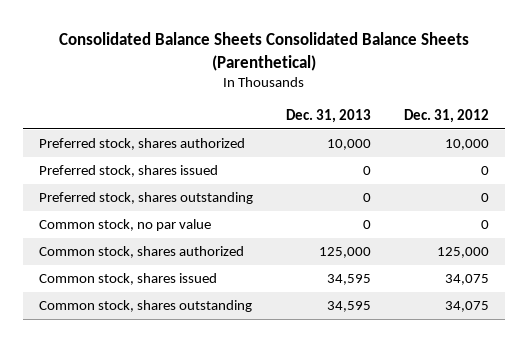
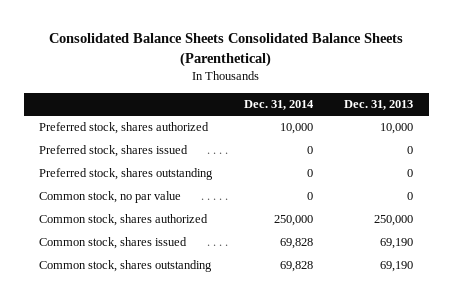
- | Dec. 31, 2013 | Dec. 31, 2012
+ | Dec. 31, 2014 | Dec. 31, 2013
- Common stock, shares authorized | 125,000 | 125,000
- Common stock, shares issued | 34,595 | 34,075
- Common stock, shares outstanding | 34,595 | 34,075
+ Common stock, shares authorized | 250,000 | 250,000
+ Common stock, shares issued | 69,828 | 69,190
+ Common stock, shares outstanding | 69,828 | 69,190

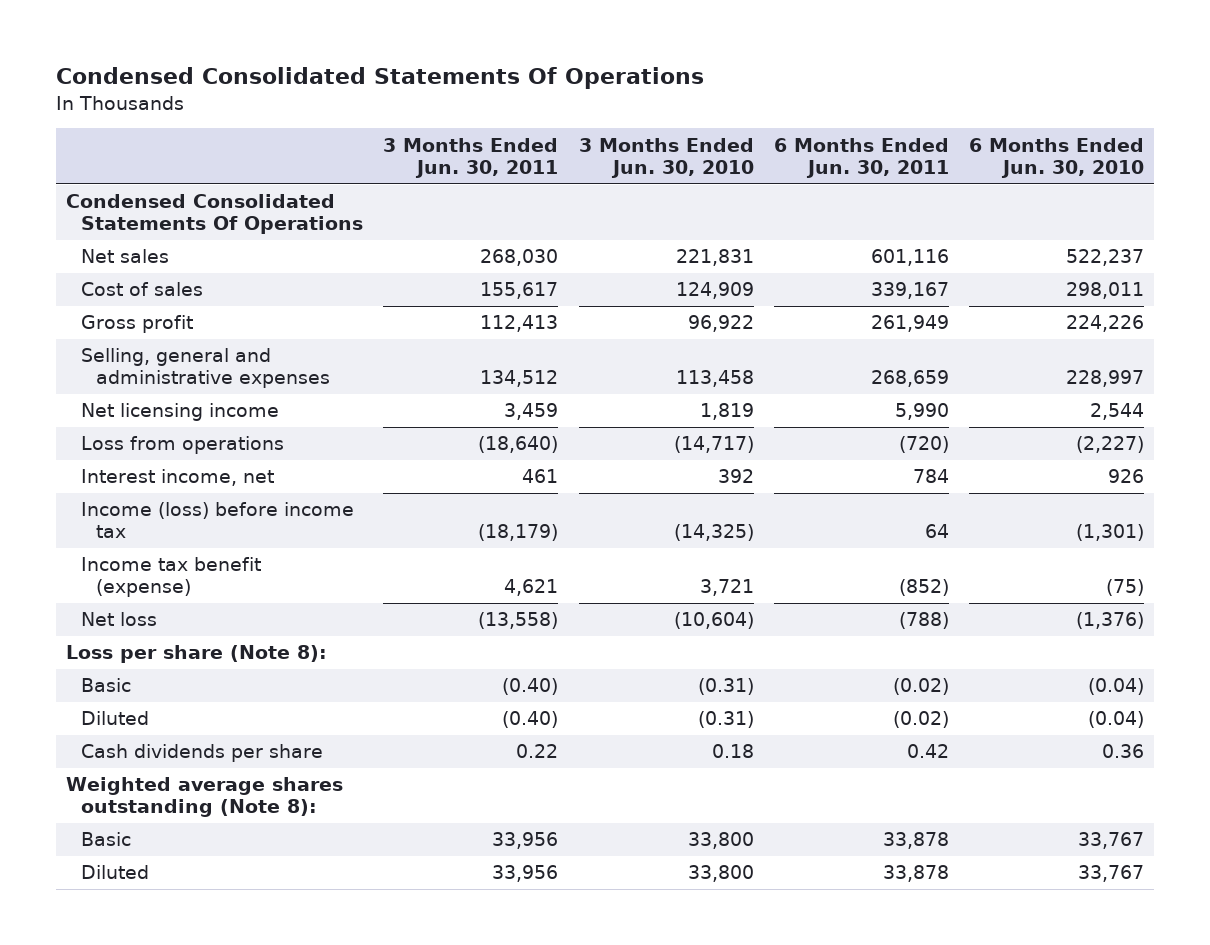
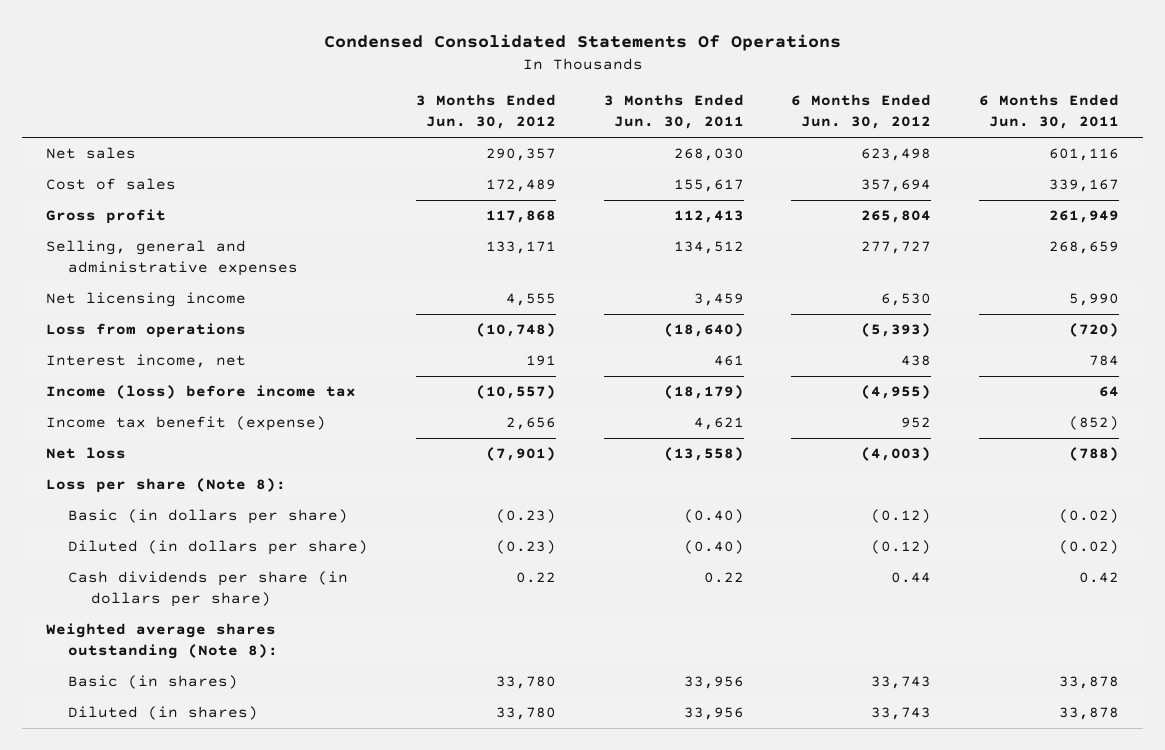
- | 3 Months Ended Jun. 30, 2011 | 3 Months Ended Jun. 30, 2010 | 6 Months Ended Jun. 30, 2011 | 6 Months Ended Jun. 30, 2010
+ | 3 Months Ended Jun. 30, 2012 | 3 Months Ended Jun. 30, 2011 | 6 Months Ended Jun. 30, 2012 | 6 Months Ended Jun. 30, 2011
- Condensed Consolidated Statements Of Operations
- Basic | (0.40) | (0.31) | (0.02) | (0.04)
- Diluted | (0.40) | (0.31) | (0.02) | (0.04)
- Cash dividends per share | 0.22 | 0.18 | 0.42 | 0.36
+ Basic (in dollars per share) | (0.23) | (0.40) | (0.12) | (0.02)
+ Diluted (in dollars per share) | (0.23) | (0.40) | (0.12) | (0.02)
+ Cash dividends per share (in dollars per share) | 0.22 | 0.22 | 0.44 | 0.42
- Basic | 33,956 | 33,800 | 33,878 | 33,767
- Diluted | 33,956 | 33,800 | 33,878 | 33,767
+ Basic (in shares) | 33,780 | 33,956 | 33,743 | 33,878
+ Diluted (in shares) | 33,780 | 33,956 | 33,743 | 33,878

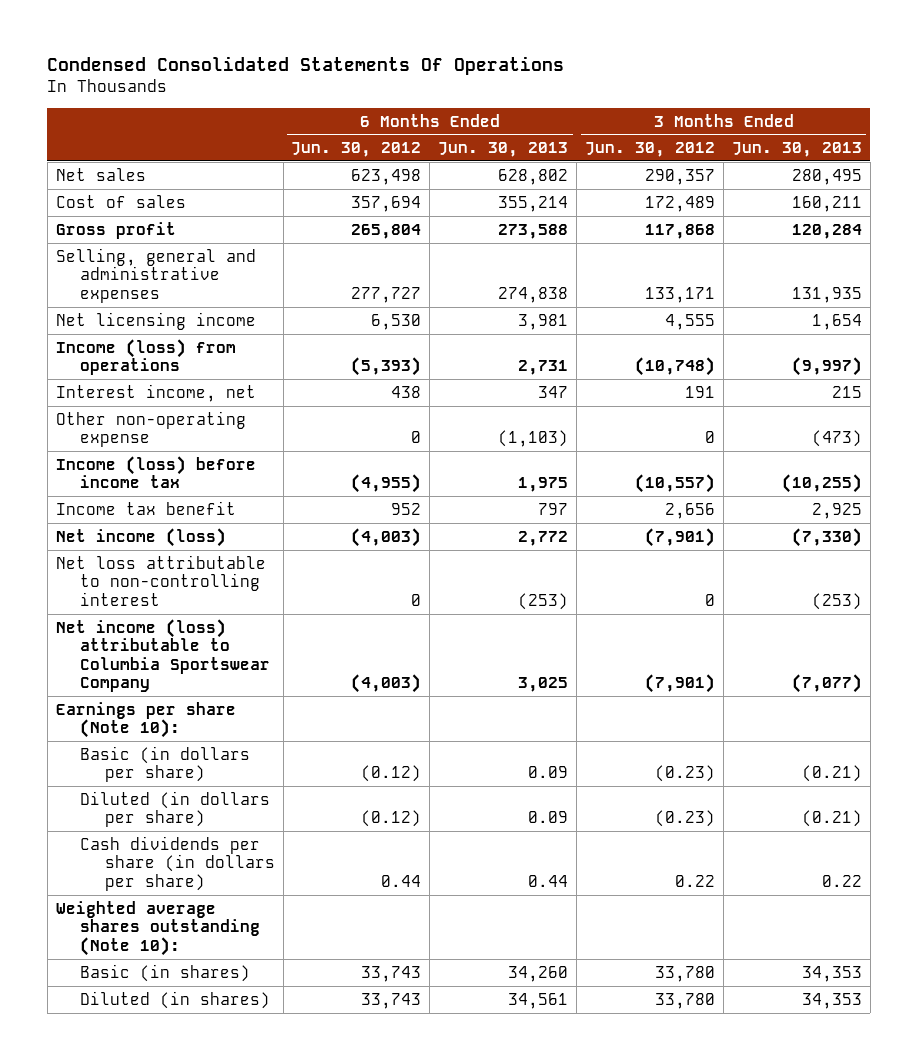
- | 3 Months Ended Jun. 30, 2012 | 3 Months Ended Jun. 30, 2011 | 6 Months Ended Jun. 30, 2012 | 6 Months Ended Jun. 30, 2011
+ | 6 Months Ended Jun. 30, 2012 | 6 Months Ended Jun. 30, 2013 | 3 Months Ended Jun. 30, 2012 | 3 Months Ended Jun. 30, 2013
- Loss from operations | (10,748) | (18,640) | (5,393) | (720)
+ Income (loss) from operations | (5,393) | 2,731 | (10,748) | (9,997)
+ Other non-operating expense | 0 | (1,103) | 0 | (473)
- Income tax benefit (expense) | 2,656 | 4,621 | 952 | (852)
- Net loss | (7,901) | (13,558) | (4,003) | (788)
- Loss per share (Note 8):
+ Income tax benefit | 952 | 797 | 2,656 | 2,925
+ Net income (loss) | (4,003) | 2,772 | (7,901) | (7,330)
+ Net loss attributable to non-controlling interest | 0 | (253) | 0 | (253)
+ Net income (loss) attributable to Columbia Sportswear Company | (4,003) | 3,025 | (7,901) | (7,077)
+ Earnings per share (Note 10):
- Weighted average shares outstanding (Note 8):
+ Weighted average shares outstanding (Note 10):

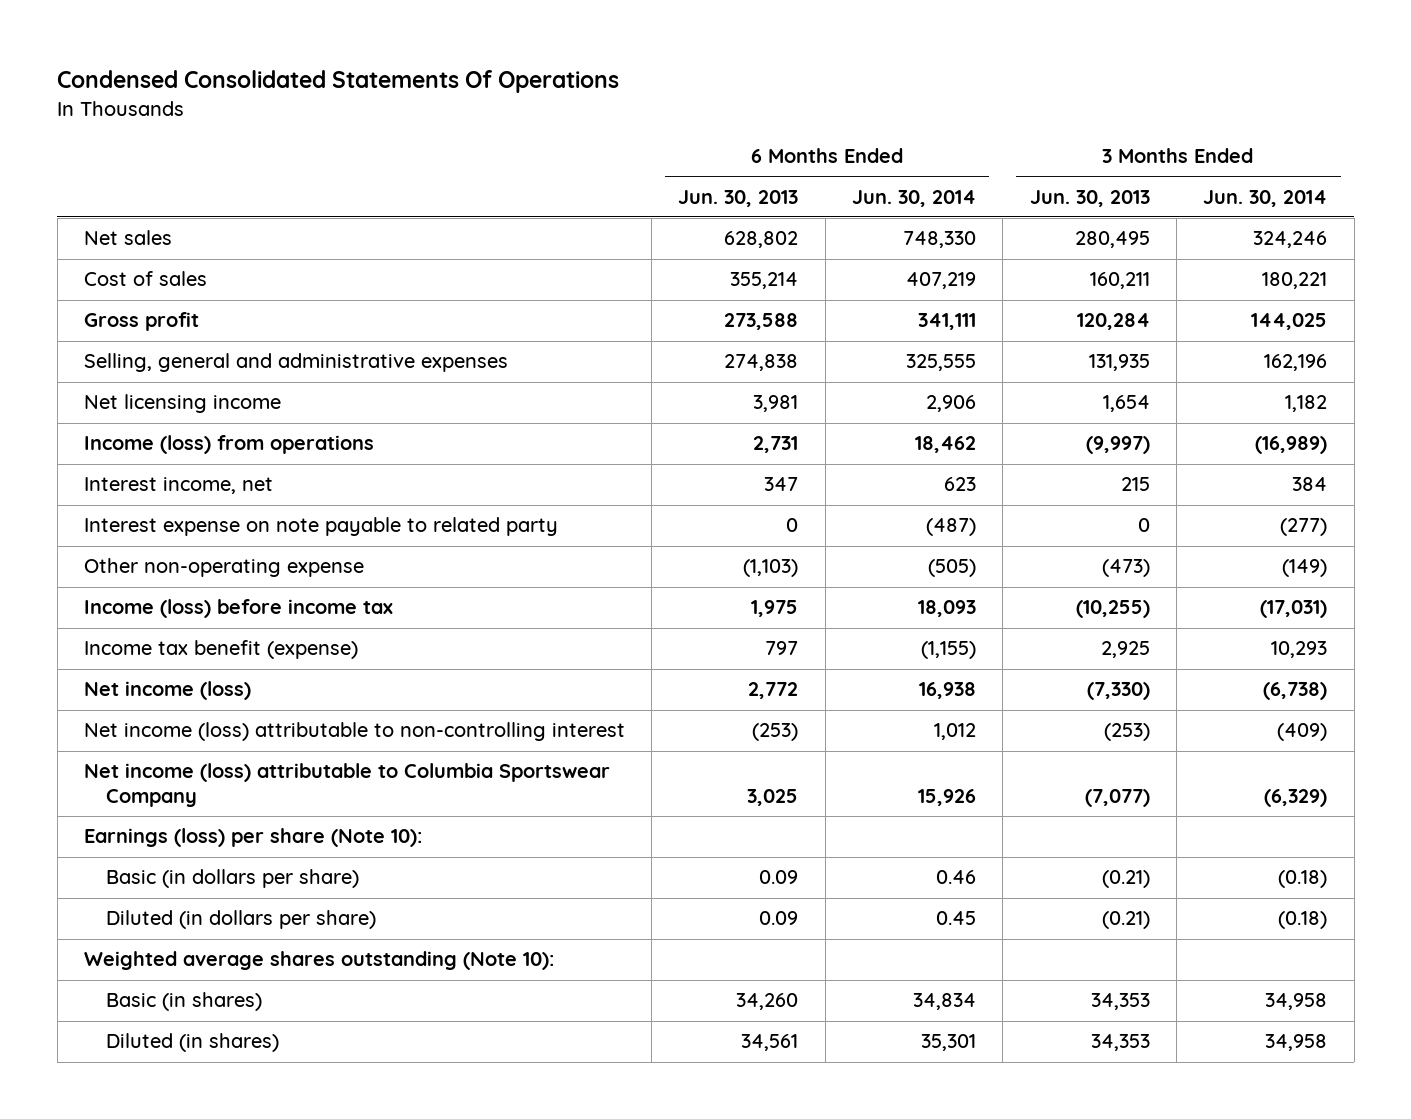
- | 6 Months Ended Jun. 30, 2012 | 6 Months Ended Jun. 30, 2013 | 3 Months Ended Jun. 30, 2012 | 3 Months Ended Jun. 30, 2013
+ | 6 Months Ended Jun. 30, 2013 | 6 Months Ended Jun. 30, 2014 | 3 Months Ended Jun. 30, 2013 | 3 Months Ended Jun. 30, 2014
+ Interest expense on note payable to related party | 0 | (487) | 0 | (277)
- Income tax benefit | 952 | 797 | 2,656 | 2,925
+ Income tax benefit (expense) | 797 | (1,155) | 2,925 | 10,293
- Net loss attributable to non-controlling interest | 0 | (253) | 0 | (253)
+ Net income (loss) attributable to non-controlling interest | (253) | 1,012 | (253) | (409)
- Earnings per share (Note 10):
+ Earnings (loss) per share (Note 10):
- Cash dividends per share (in dollars per share) | 0.44 | 0.44 | 0.22 | 0.22

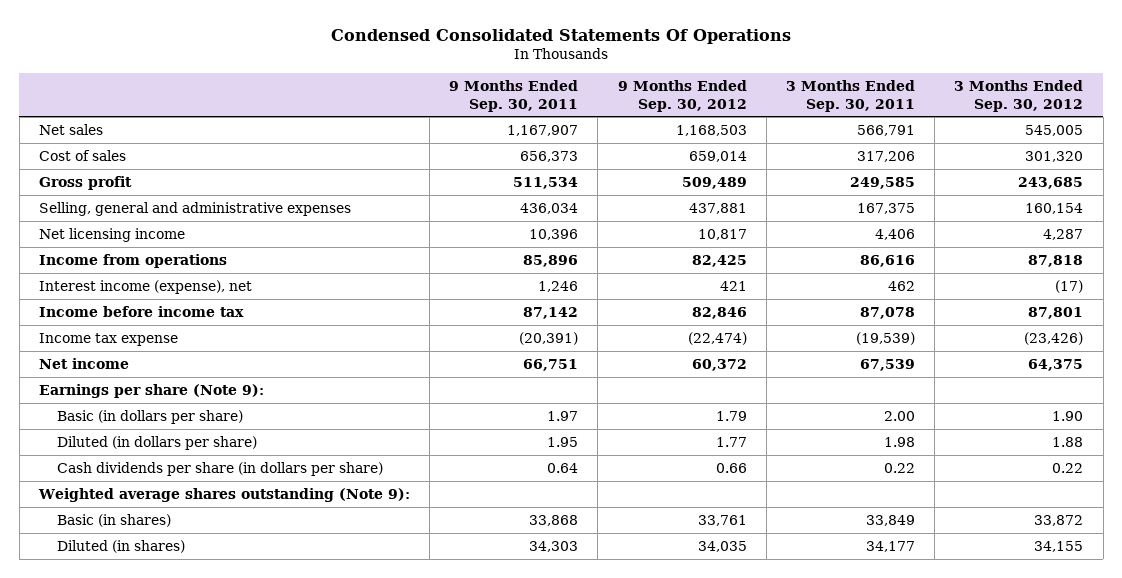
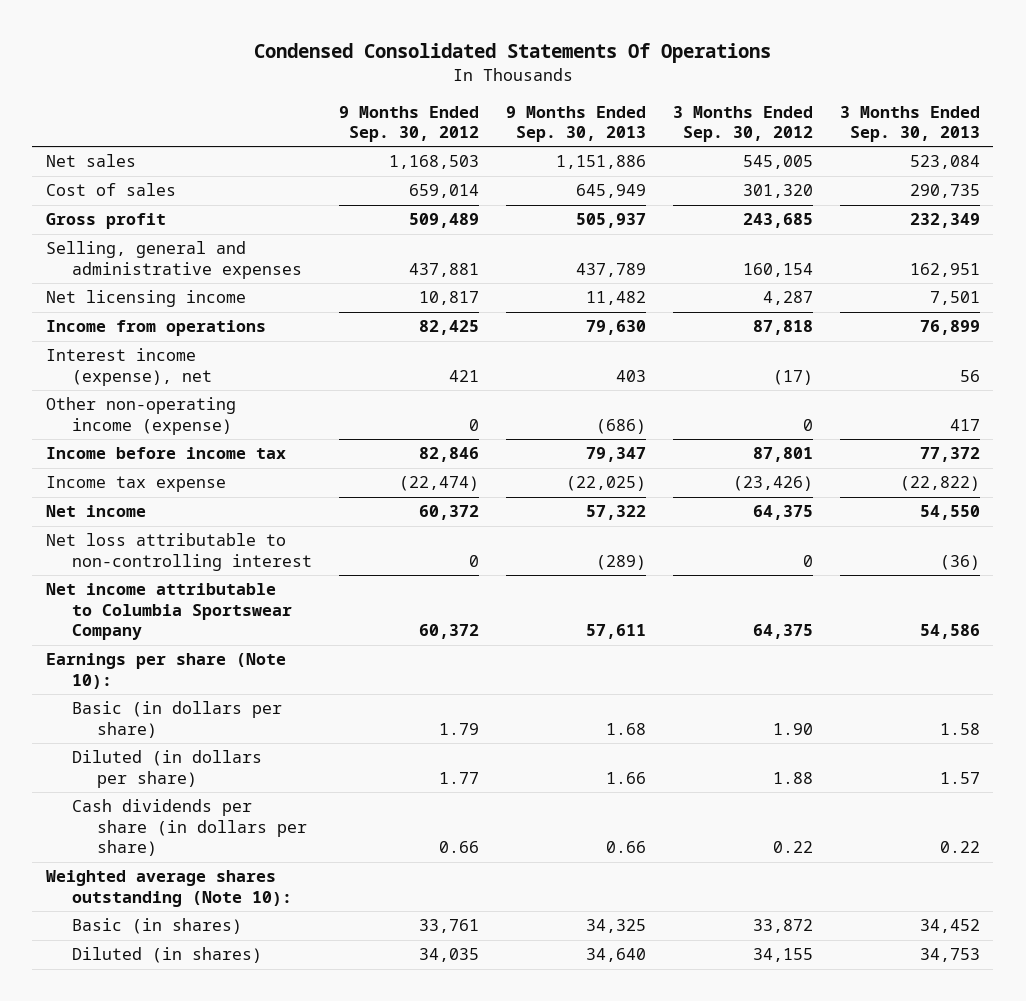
- | 9 Months Ended Sep. 30, 2011 | 9 Months Ended Sep. 30, 2012 | 3 Months Ended Sep. 30, 2011 | 3 Months Ended Sep. 30, 2012
+ | 9 Months Ended Sep. 30, 2012 | 9 Months Ended Sep. 30, 2013 | 3 Months Ended Sep. 30, 2012 | 3 Months Ended Sep. 30, 2013
+ Other non-operating income (expense) | 0 | (686) | 0 | 417
- Earnings per share (Note 9):
+ Net loss attributable to non-controlling interest | 0 | (289) | 0 | (36)
+ Net income attributable to Columbia Sportswear Company | 60,372 | 57,611 | 64,375 | 54,586
+ Earnings per share (Note 10):
- Weighted average shares outstanding (Note 9):
+ Weighted average shares outstanding (Note 10):

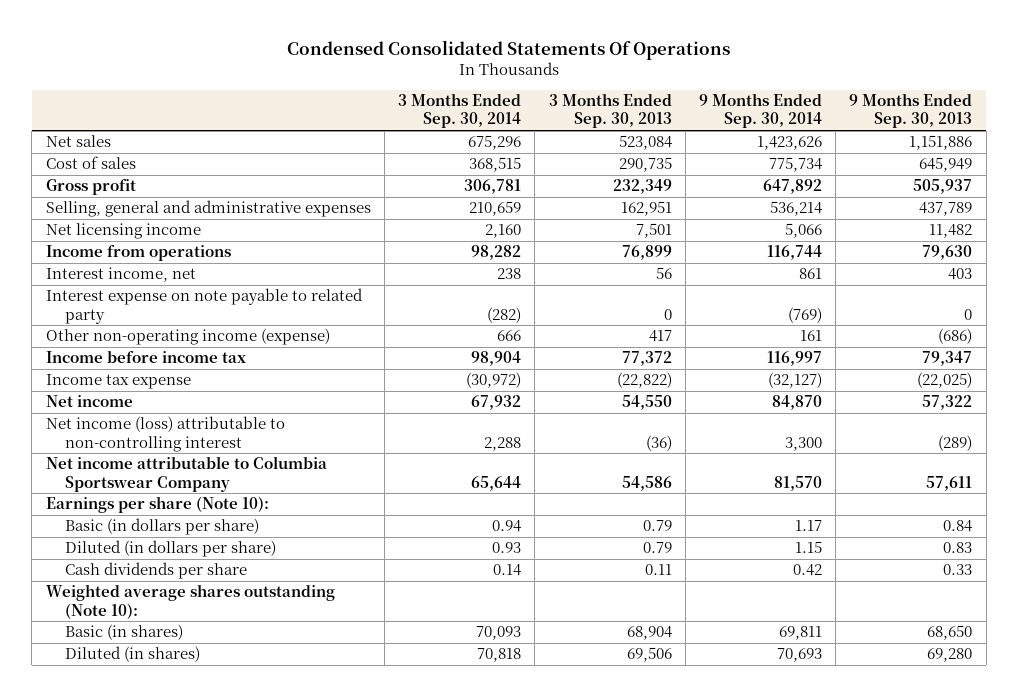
- | 9 Months Ended Sep. 30, 2012 | 9 Months Ended Sep. 30, 2013 | 3 Months Ended Sep. 30, 2012 | 3 Months Ended Sep. 30, 2013
+ | 3 Months Ended Sep. 30, 2014 | 3 Months Ended Sep. 30, 2013 | 9 Months Ended Sep. 30, 2014 | 9 Months Ended Sep. 30, 2013
- Interest income (expense), net | 421 | 403 | (17) | 56
+ Interest income, net | 238 | 56 | 861 | 403
+ Interest expense on note payable to related party | (282) | 0 | (769) | 0
- Net loss attributable to non-controlling interest | 0 | (289) | 0 | (36)
+ Net income (loss) attributable to non-controlling interest | 2,288 | (36) | 3,300 | (289)
- Basic (in dollars per share) | 1.79 | 1.68 | 1.90 | 1.58
- Diluted (in dollars per share) | 1.77 | 1.66 | 1.88 | 1.57
- Cash dividends per share (in dollars per share) | 0.66 | 0.66 | 0.22 | 0.22
+ Basic (in dollars per share) | 0.94 | 0.79 | 1.17 | 0.84
+ Diluted (in dollars per share) | 0.93 | 0.79 | 1.15 | 0.83
+ Cash dividends per share | 0.14 | 0.11 | 0.42 | 0.33
- Basic (in shares) | 33,761 | 34,325 | 33,872 | 34,452
- Diluted (in shares) | 34,035 | 34,640 | 34,155 | 34,753
+ Basic (in shares) | 70,093 | 68,904 | 69,811 | 68,650
+ Diluted (in shares) | 70,818 | 69,506 | 70,693 | 69,280

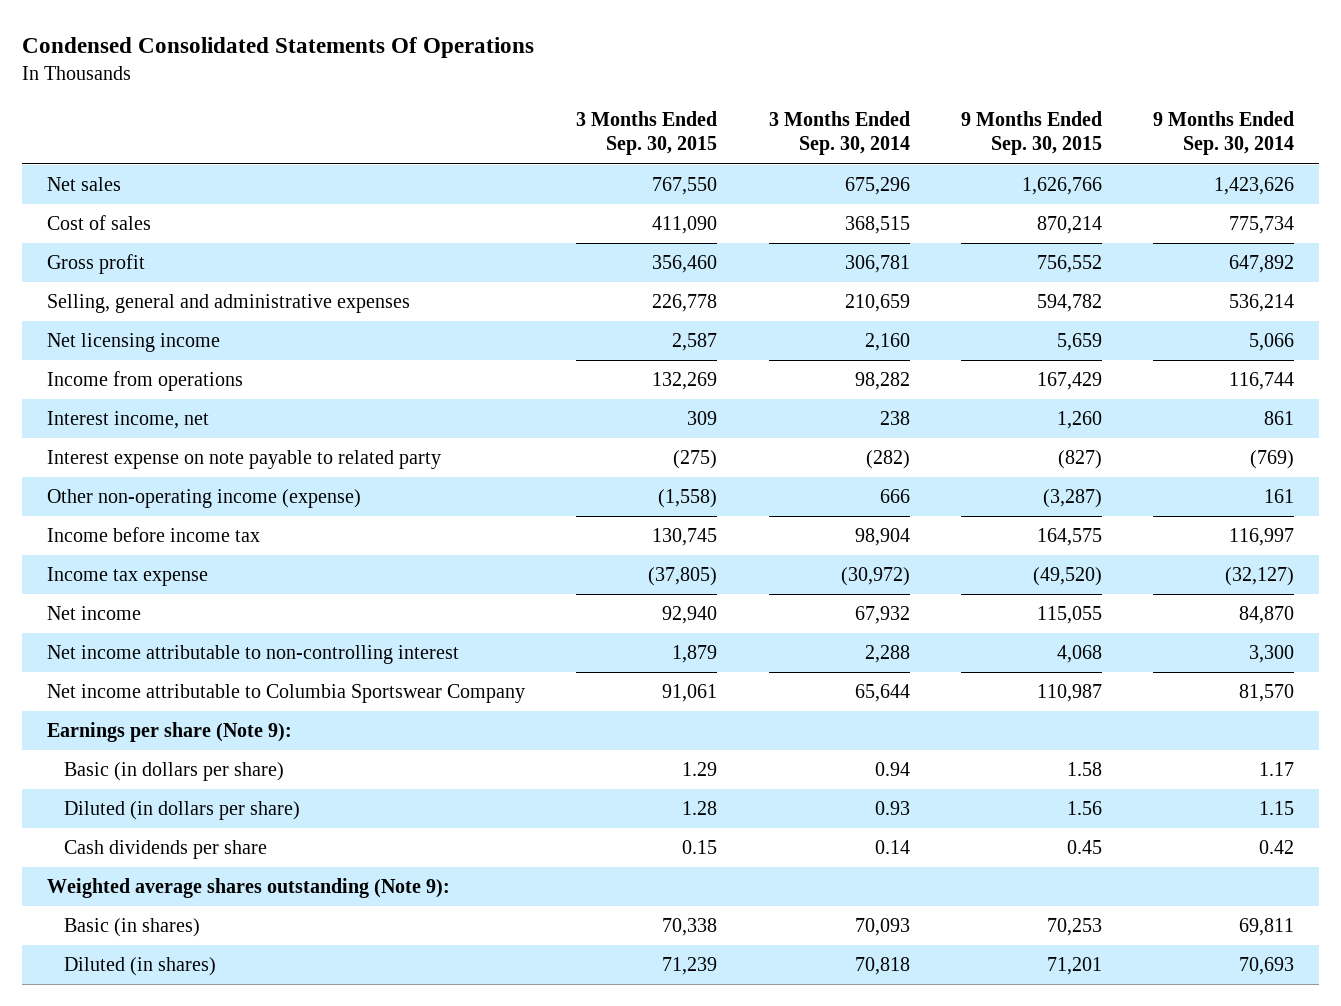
- | 3 Months Ended Sep. 30, 2014 | 3 Months Ended Sep. 30, 2013 | 9 Months Ended Sep. 30, 2014 | 9 Months Ended Sep. 30, 2013
+ | 3 Months Ended Sep. 30, 2015 | 3 Months Ended Sep. 30, 2014 | 9 Months Ended Sep. 30, 2015 | 9 Months Ended Sep. 30, 2014
- Net income (loss) attributable to non-controlling interest | 2,288 | (36) | 3,300 | (289)
+ Net income attributable to non-controlling interest | 1,879 | 2,288 | 4,068 | 3,300
- Earnings per share (Note 10):
+ Earnings per share (Note 9):
- Weighted average shares outstanding (Note 10):
+ Weighted average shares outstanding (Note 9):

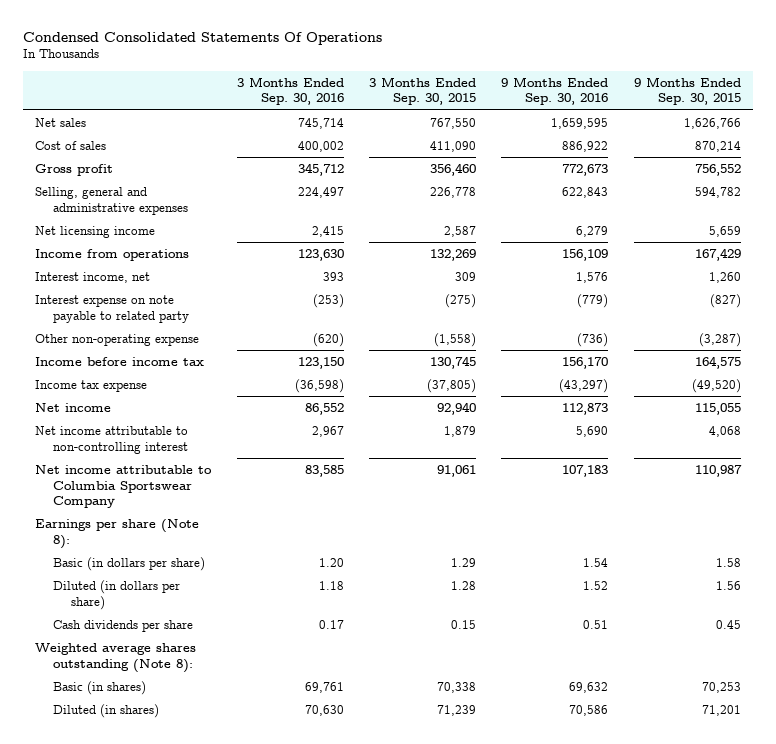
- | 3 Months Ended Sep. 30, 2015 | 3 Months Ended Sep. 30, 2014 | 9 Months Ended Sep. 30, 2015 | 9 Months Ended Sep. 30, 2014
+ | 3 Months Ended Sep. 30, 2016 | 3 Months Ended Sep. 30, 2015 | 9 Months Ended Sep. 30, 2016 | 9 Months Ended Sep. 30, 2015
- Other non-operating income (expense) | (1,558) | 666 | (3,287) | 161
+ Other non-operating expense | (620) | (1,558) | (736) | (3,287)
- Earnings per share (Note 9):
+ Earnings per share (Note 8):
- Weighted average shares outstanding (Note 9):
+ Weighted average shares outstanding (Note 8):

